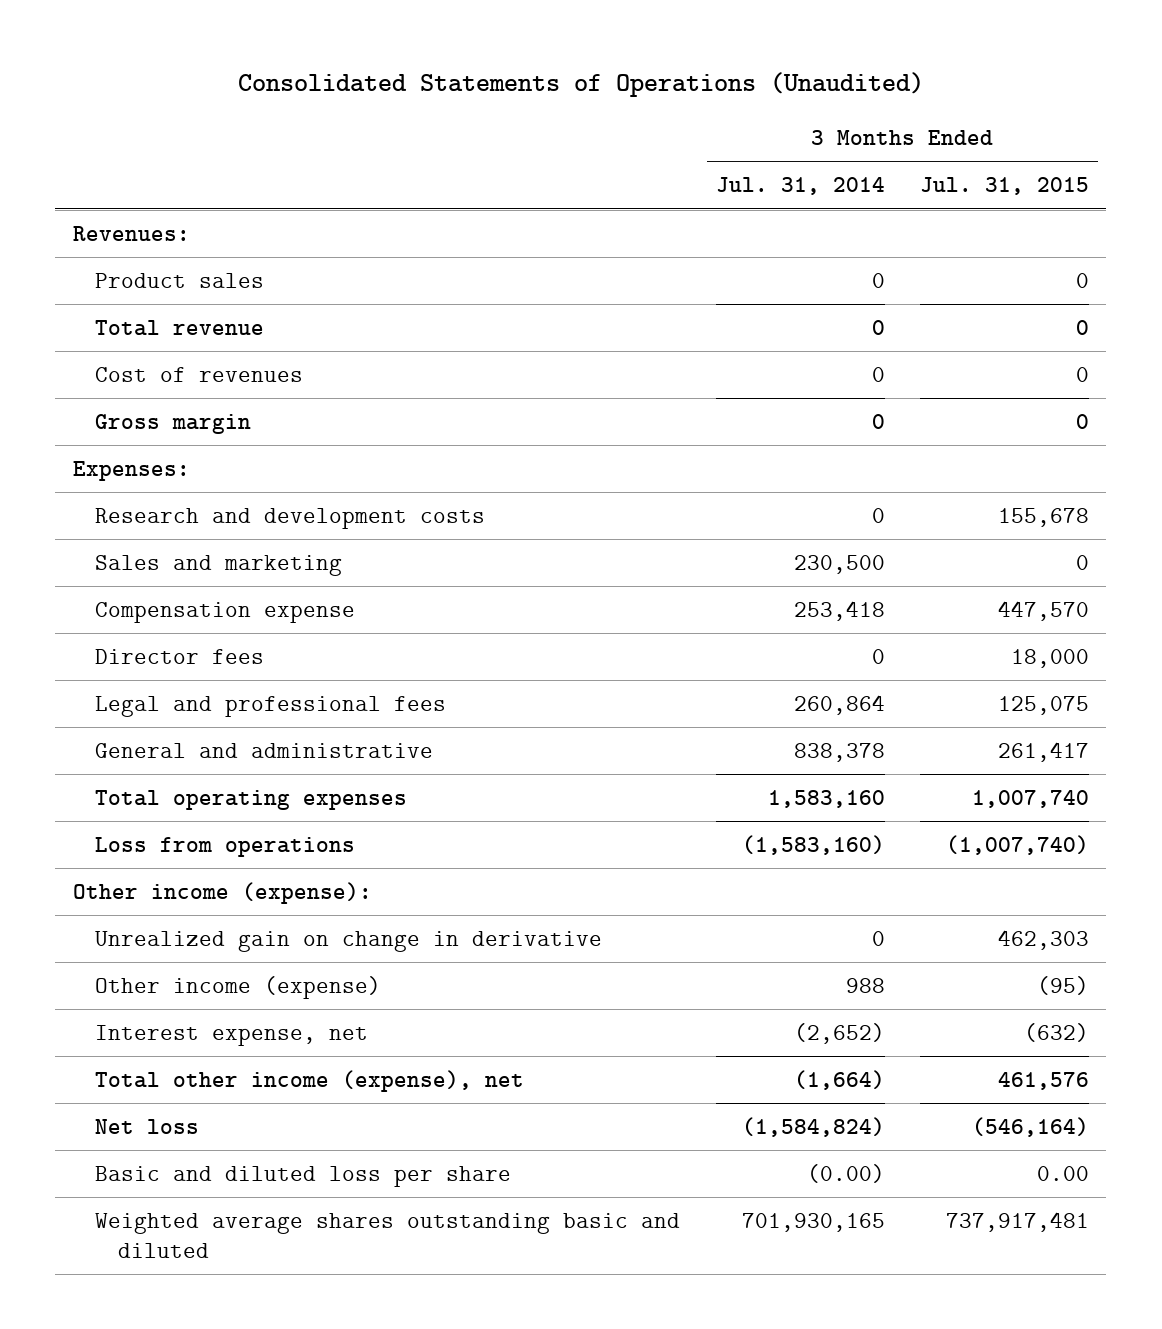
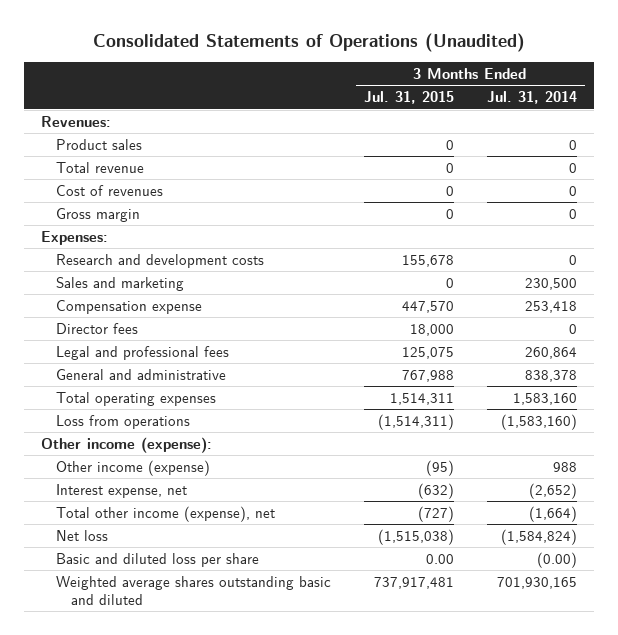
- | 3 Months Ended Jul. 31, 2014 | 3 Months Ended Jul. 31, 2015
+ | 3 Months Ended Jul. 31, 2015 | 3 Months Ended Jul. 31, 2014
- General and administrative | 838,378 | 261,417
- Total operating expenses | 1,583,160 | 1,007,740
- Loss from operations | (1,583,160) | (1,007,740)
+ General and administrative | 767,988 | 838,378
+ Total operating expenses | 1,514,311 | 1,583,160
+ Loss from operations | (1,514,311) | (1,583,160)
- Unrealized gain on change in derivative | 0 | 462,303
- Total other income (expense), net | (1,664) | 461,576
- Net loss | (1,584,824) | (546,164)
+ Total other income (expense), net | (727) | (1,664)
+ Net loss | (1,515,038) | (1,584,824)

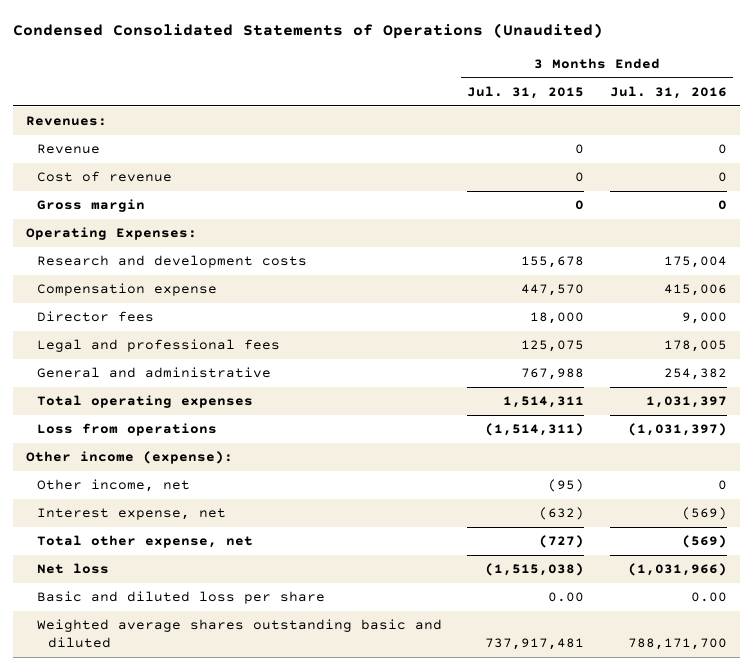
- Consolidated Statements of Operations (Unaudited)
+ Condensed Consolidated Statements of Operations (Unaudited)
- | 3 Months Ended Jul. 31, 2015 | 3 Months Ended Jul. 31, 2014
+ | 3 Months Ended Jul. 31, 2015 | 3 Months Ended Jul. 31, 2016
- Product sales | 0 | 0
- Total revenue | 0 | 0
- Cost of revenues | 0 | 0
+ Revenue | 0 | 0
+ Cost of revenue | 0 | 0
- Expenses:
+ Operating Expenses:
- Sales and marketing | 0 | 230,500
- Other income (expense) | (95) | 988
+ Other income, net | (95) | 0
- Total other income (expense), net | (727) | (1,664)
+ Total other expense, net | (727) | (569)

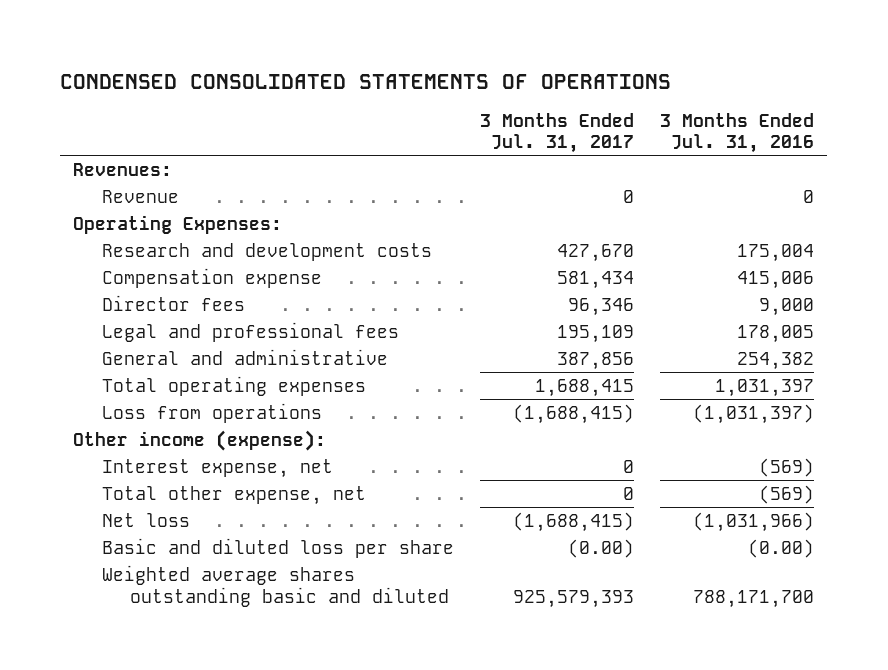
- Condensed Consolidated Statements of Operations (Unaudited)
+ CONDENSED CONSOLIDATED STATEMENTS OF OPERATIONS
- | 3 Months Ended Jul. 31, 2015 | 3 Months Ended Jul. 31, 2016
+ | 3 Months Ended Jul. 31, 2017 | 3 Months Ended Jul. 31, 2016
- Cost of revenue | 0 | 0
- Gross margin | 0 | 0
- Other income, net | (95) | 0
- Basic and diluted loss per share | 0.00 | 0.00
+ Basic and diluted loss per share | (0.00) | (0.00)

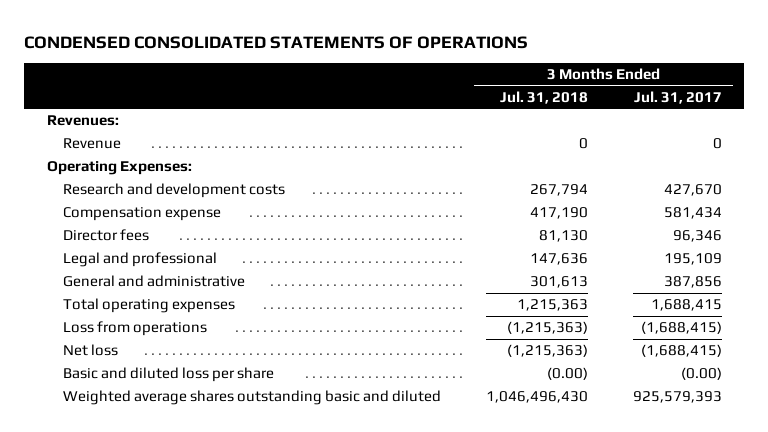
- | 3 Months Ended Jul. 31, 2017 | 3 Months Ended Jul. 31, 2016
+ | 3 Months Ended Jul. 31, 2018 | 3 Months Ended Jul. 31, 2017
- Legal and professional fees | 195,109 | 178,005
+ Legal and professional | 147,636 | 195,109
- Other income (expense):
- Interest expense, net | 0 | (569)
- Total other expense, net | 0 | (569)

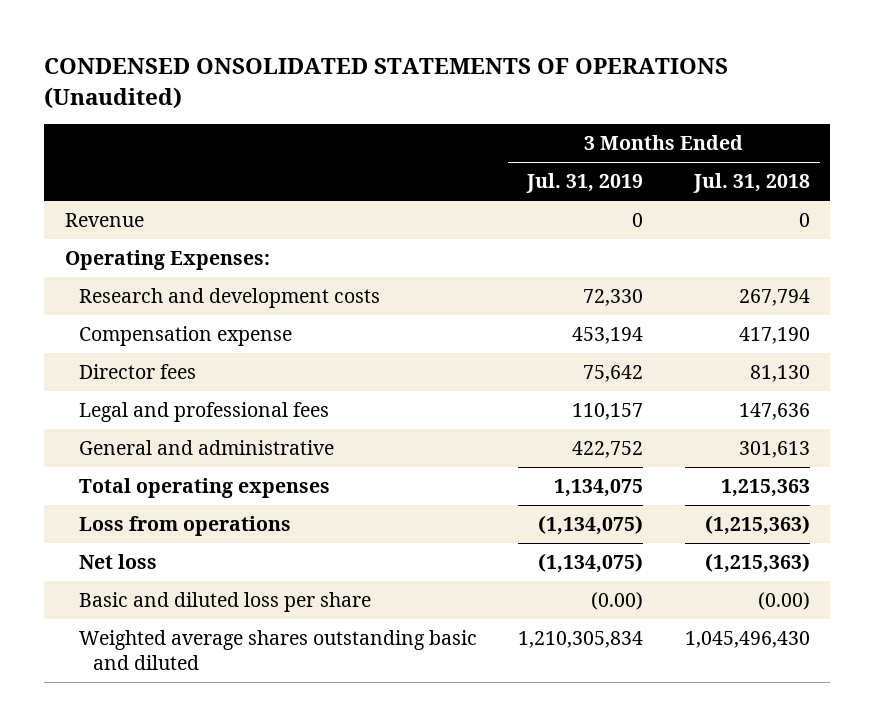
- CONDENSED CONSOLIDATED STATEMENTS OF OPERATIONS
+ CONDENSED ONSOLIDATED STATEMENTS OF OPERATIONS (Unaudited)
- | 3 Months Ended Jul. 31, 2018 | 3 Months Ended Jul. 31, 2017
+ | 3 Months Ended Jul. 31, 2019 | 3 Months Ended Jul. 31, 2018
- Revenues:
- Legal and professional | 147,636 | 195,109
+ Legal and professional fees | 110,157 | 147,636
- Weighted average shares outstanding basic and diluted | 1,046,496,430 | 925,579,393
+ Weighted average shares outstanding basic and diluted | 1,210,305,834 | 1,045,496,430

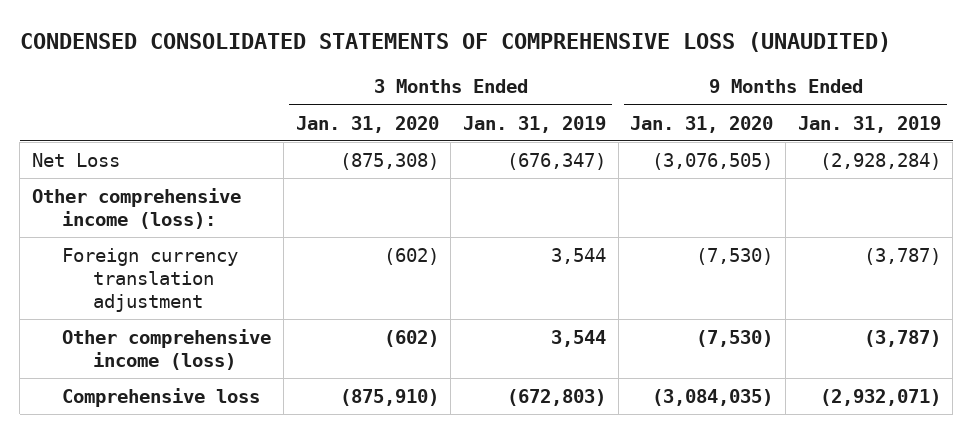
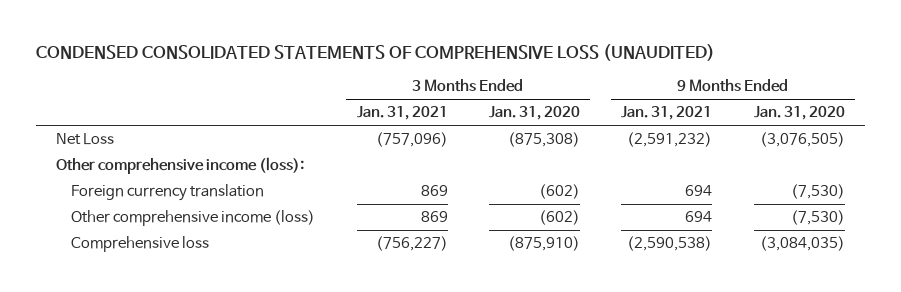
- | 3 Months Ended Jan. 31, 2020 | 3 Months Ended Jan. 31, 2019 | 9 Months Ended Jan. 31, 2020 | 9 Months Ended Jan. 31, 2019
+ | 3 Months Ended Jan. 31, 2021 | 3 Months Ended Jan. 31, 2020 | 9 Months Ended Jan. 31, 2021 | 9 Months Ended Jan. 31, 2020
- Foreign currency translation adjustment | (602) | 3,544 | (7,530) | (3,787)
+ Foreign currency translation | 869 | (602) | 694 | (7,530)

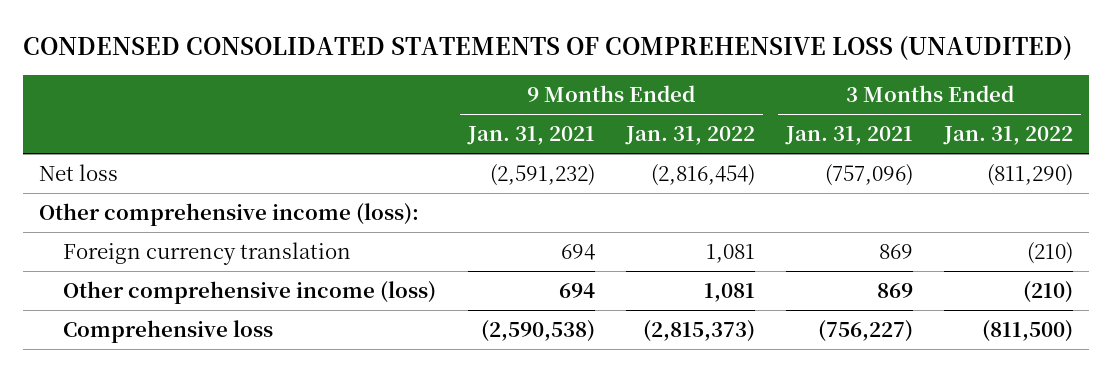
- | 3 Months Ended Jan. 31, 2021 | 3 Months Ended Jan. 31, 2020 | 9 Months Ended Jan. 31, 2021 | 9 Months Ended Jan. 31, 2020
+ | 9 Months Ended Jan. 31, 2021 | 9 Months Ended Jan. 31, 2022 | 3 Months Ended Jan. 31, 2021 | 3 Months Ended Jan. 31, 2022
- Net Loss | (757,096) | (875,308) | (2,591,232) | (3,076,505)
+ Net loss | (2,591,232) | (2,816,454) | (757,096) | (811,290)

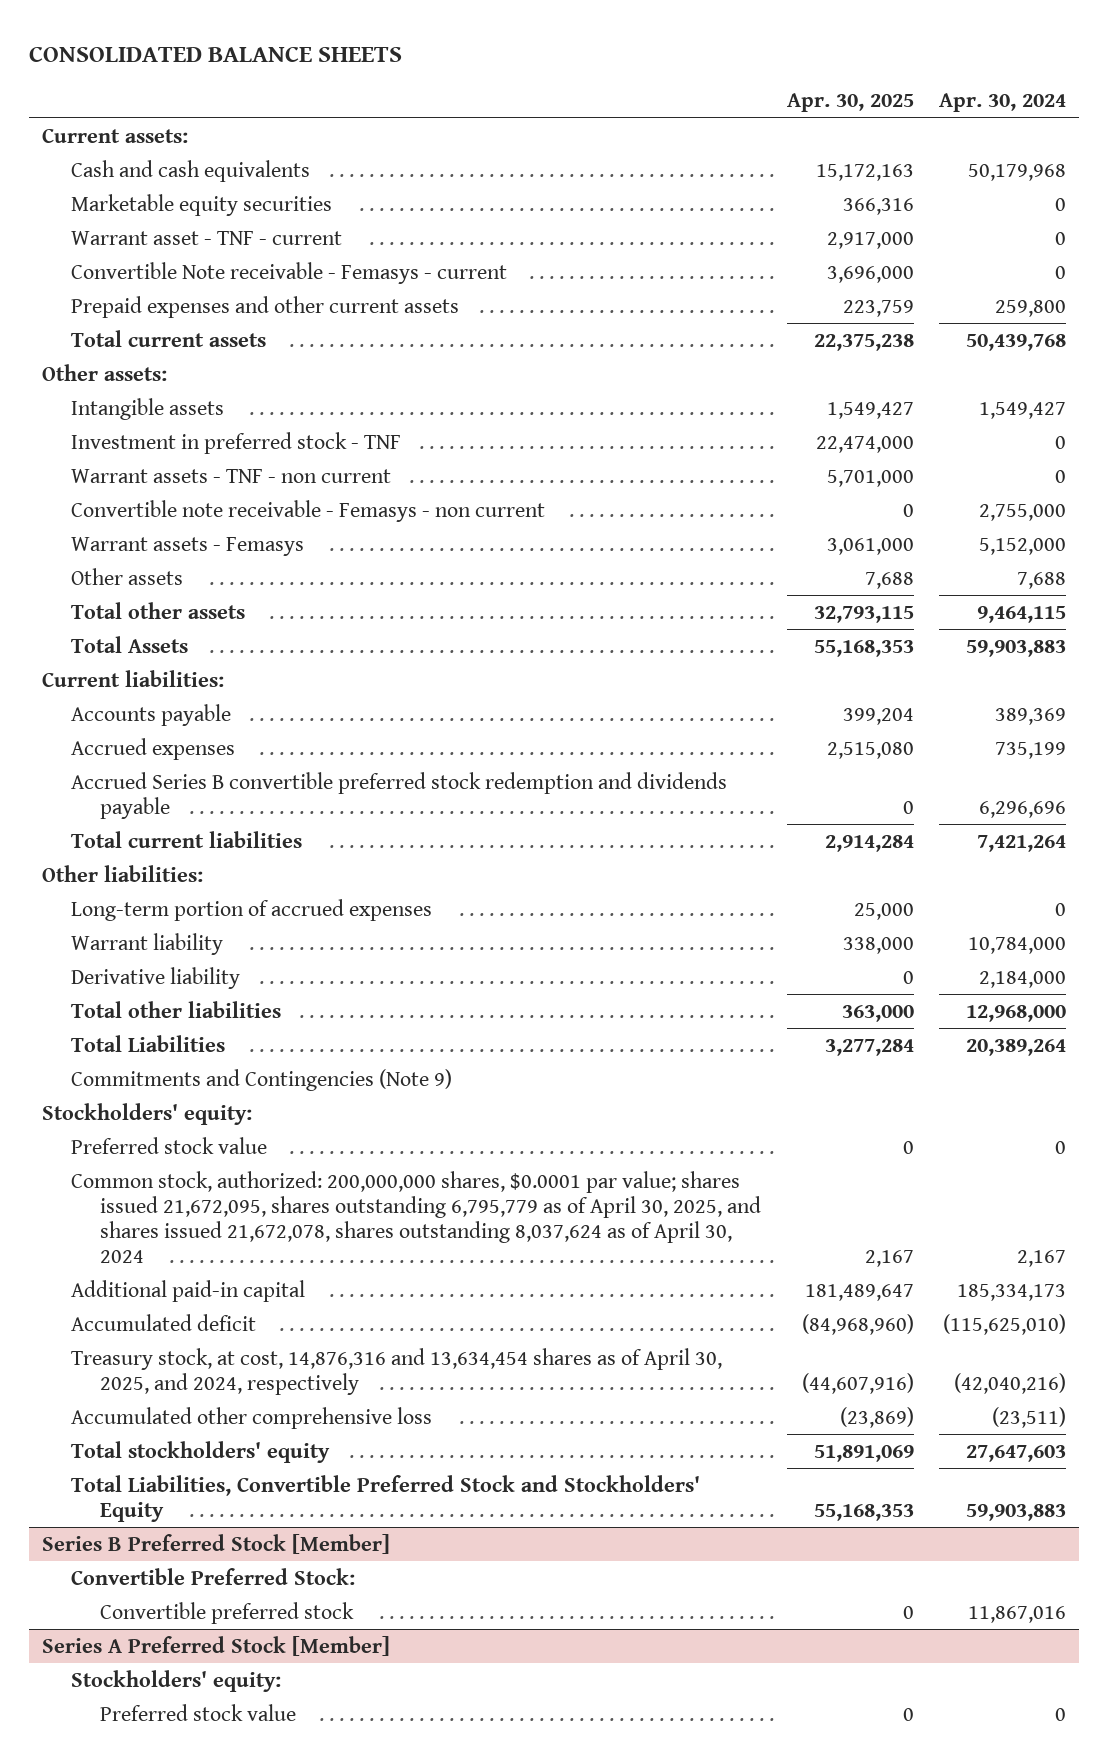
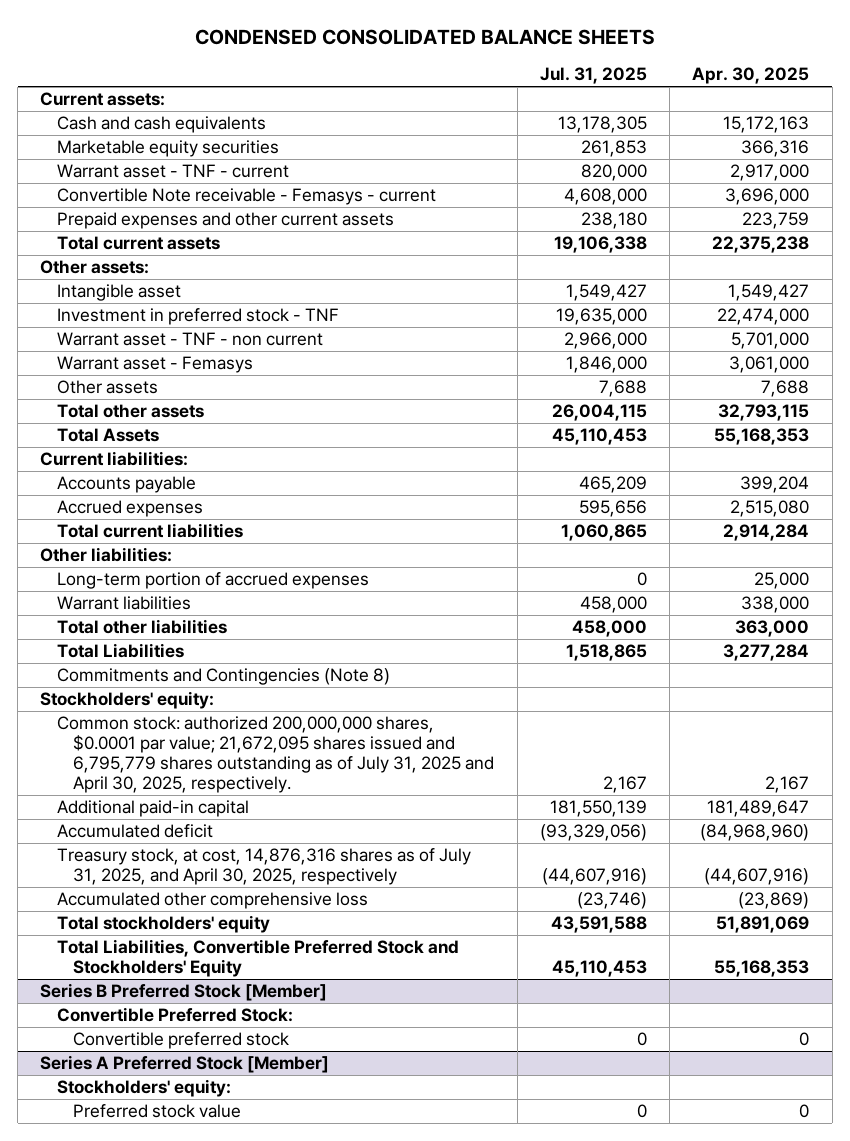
- CONSOLIDATED BALANCE SHEETS
+ CONDENSED CONSOLIDATED BALANCE SHEETS
- | Apr. 30, 2025 | Apr. 30, 2024
+ | Jul. 31, 2025 | Apr. 30, 2025
- Intangible assets | 1,549,427 | 1,549,427
+ Intangible asset | 1,549,427 | 1,549,427
- Warrant assets - TNF - non current | 5,701,000 | 0
- Convertible note receivable - Femasys - non current | 0 | 2,755,000
- Warrant assets - Femasys | 3,061,000 | 5,152,000
+ Warrant asset - TNF - non current | 2,966,000 | 5,701,000
+ Warrant asset - Femasys | 1,846,000 | 3,061,000
- Accrued Series B convertible preferred stock redemption and dividends payable | 0 | 6,296,696
- Warrant liability | 338,000 | 10,784,000
- Derivative liability | 0 | 2,184,000
+ Warrant liabilities | 458,000 | 338,000
- Commitments and Contingencies (Note 9)
+ Commitments and Contingencies (Note 8)
- Preferred stock value | 0 | 0
- Common stock, authorized: 200,000,000 shares, $0.0001 par value; shares issued 21,672,095, shares outstanding 6,795,779 as of April 30, 2025, and shares issued 21,672,078, shares outstanding 8,037,624 as of April 30, 2024 | 2,167 | 2,167
+ Common stock: authorized 200,000,000 shares, $0.0001 par value; 21,672,095 shares issued and 6,795,779 shares outstanding as of July 31, 2025 and April 30, 2025, respectively. | 2,167 | 2,167
- Treasury stock, at cost, 14,876,316 and 13,634,454 shares as of April 30, 2025, and 2024, respectively | (44,607,916) | (42,040,216)
+ Treasury stock, at cost, 14,876,316 shares as of July 31, 2025, and April 30, 2025, respectively | (44,607,916) | (44,607,916)

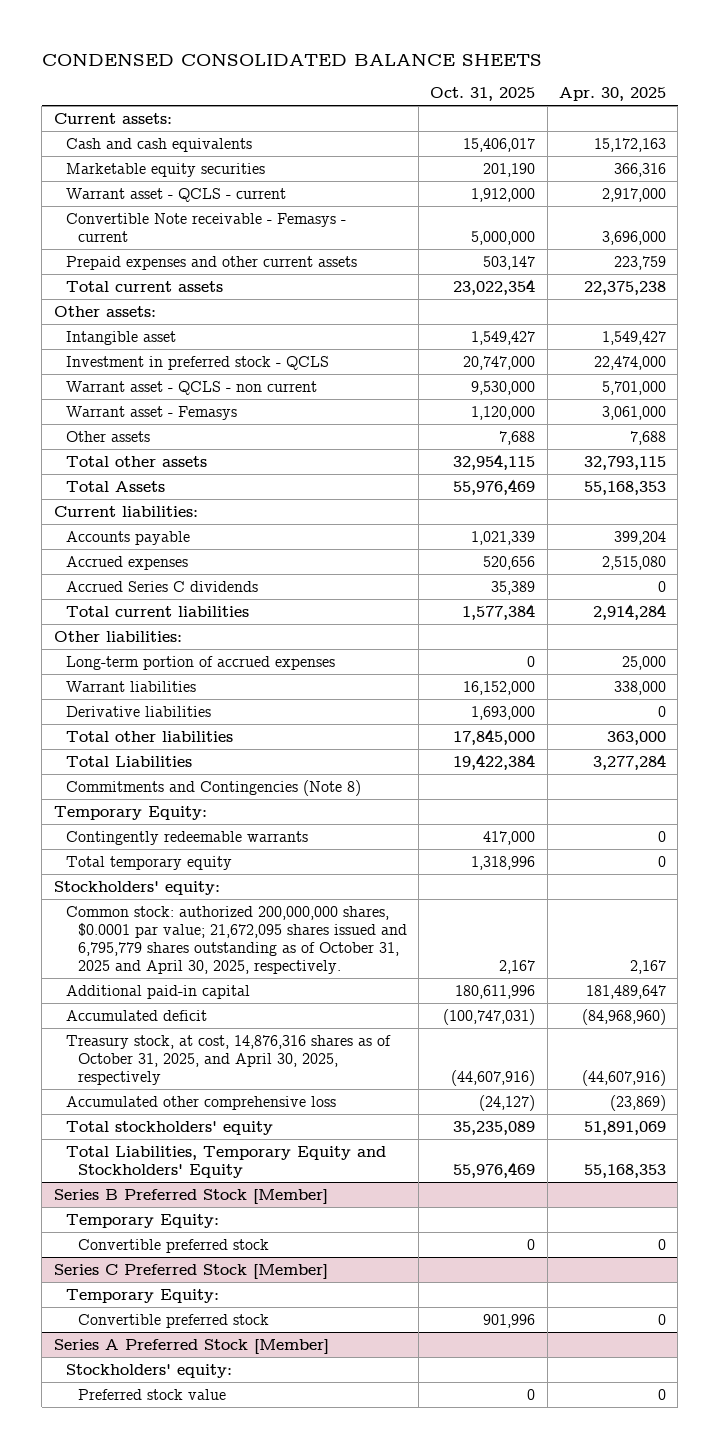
- | Jul. 31, 2025 | Apr. 30, 2025
+ | Oct. 31, 2025 | Apr. 30, 2025
- Warrant asset - TNF - current | 820,000 | 2,917,000
+ Warrant asset - QCLS - current | 1,912,000 | 2,917,000
- Investment in preferred stock - TNF | 19,635,000 | 22,474,000
- Warrant asset - TNF - non current | 2,966,000 | 5,701,000
+ Investment in preferred stock - QCLS | 20,747,000 | 22,474,000
+ Warrant asset - QCLS - non current | 9,530,000 | 5,701,000
+ Accrued Series C dividends | 35,389 | 0
+ Derivative liabilities | 1,693,000 | 0
+ Temporary Equity:
+ Contingently redeemable warrants | 417,000 | 0
+ Total temporary equity | 1,318,996 | 0
- Common stock: authorized 200,000,000 shares, $0.0001 par value; 21,672,095 shares issued and 6,795,779 shares outstanding as of July 31, 2025 and April 30, 2025, respectively. | 2,167 | 2,167
+ Common stock: authorized 200,000,000 shares, $0.0001 par value; 21,672,095 shares issued and 6,795,779 shares outstanding as of October 31, 2025 and April 30, 2025, respectively. | 2,167 | 2,167
- Treasury stock, at cost, 14,876,316 shares as of July 31, 2025, and April 30, 2025, respectively | (44,607,916) | (44,607,916)
+ Treasury stock, at cost, 14,876,316 shares as of October 31, 2025, and April 30, 2025, respectively | (44,607,916) | (44,607,916)
- Total Liabilities, Convertible Preferred Stock and Stockholders' Equity | 45,110,453 | 55,168,353
+ Total Liabilities, Temporary Equity and Stockholders' Equity | 55,976,469 | 55,168,353
@ Series B Preferred Stock [Member]
- Convertible Preferred Stock:
+ Temporary Equity:
+ Series C Preferred Stock [Member]
+ Temporary Equity:
+ Convertible preferred stock | 901,996 | 0

